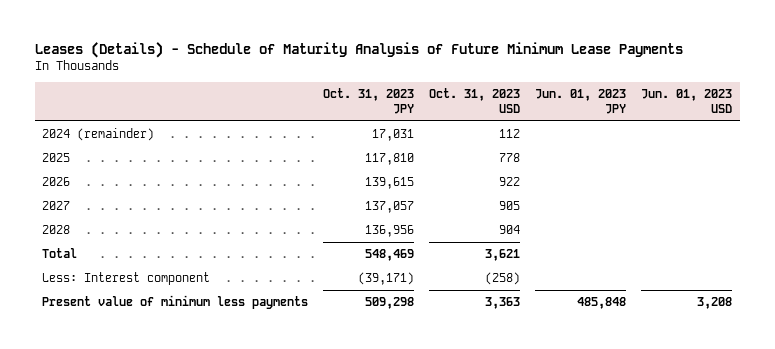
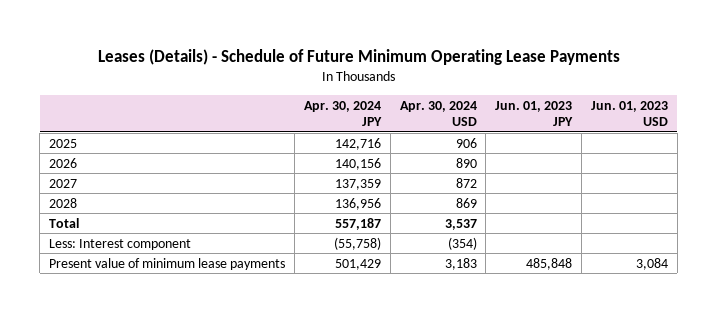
- Leases (Details) - Schedule of Maturity Analysis of Future Minimum Lease Payments
+ Leases (Details) - Schedule of Future Minimum Operating Lease Payments
- | Oct. 31, 2023 JPY | Oct. 31, 2023 USD | Jun. 01, 2023 JPY | Jun. 01, 2023 USD
+ | Apr. 30, 2024 JPY | Apr. 30, 2024 USD | Jun. 01, 2023 JPY | Jun. 01, 2023 USD
- 2024 (remainder) | 17,031 | 112 | |
- Present value of minimum less payments | 509,298 | 3,363 | 485,848 | 3,208
+ Present value of minimum lease payments | 501,429 | 3,183 | 485,848 | 3,084

